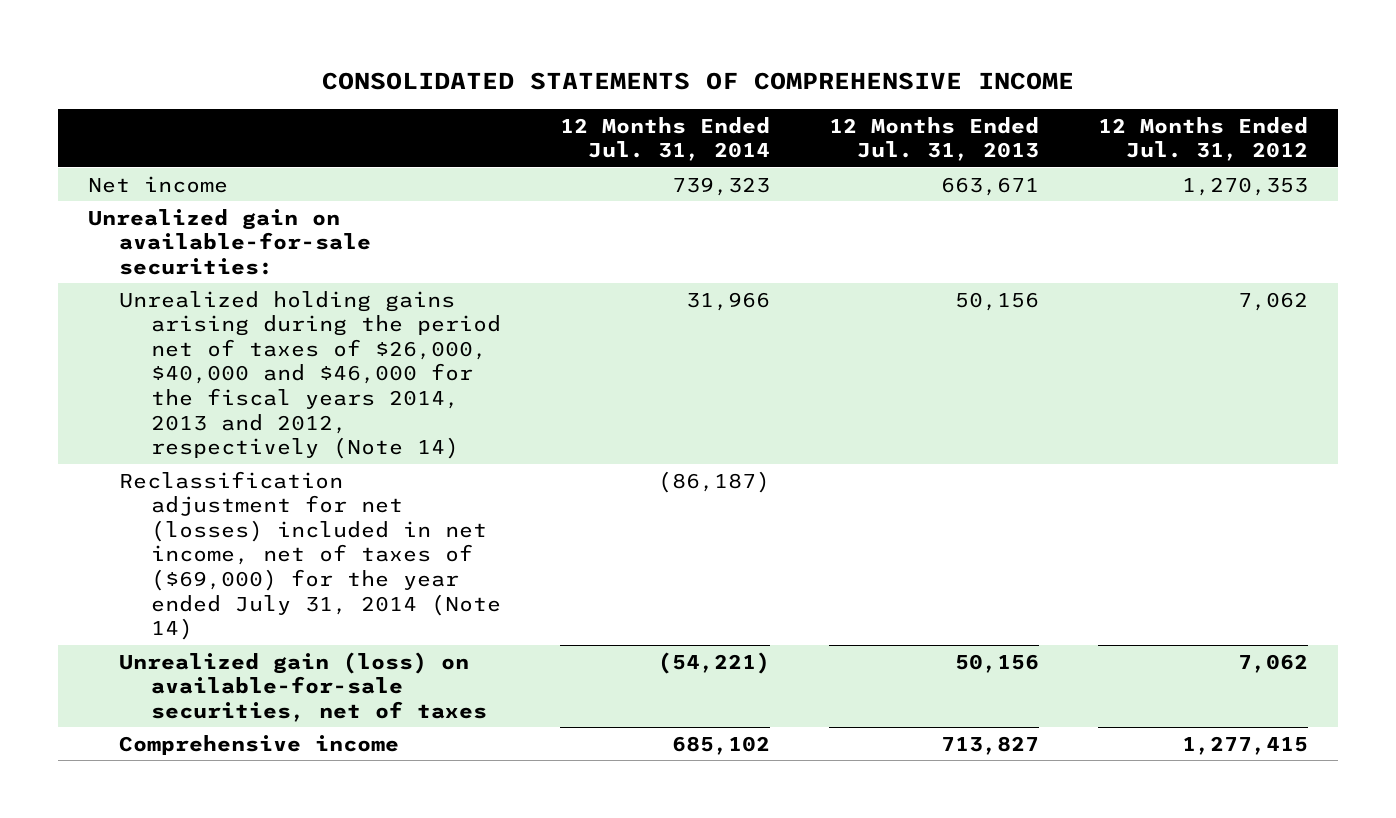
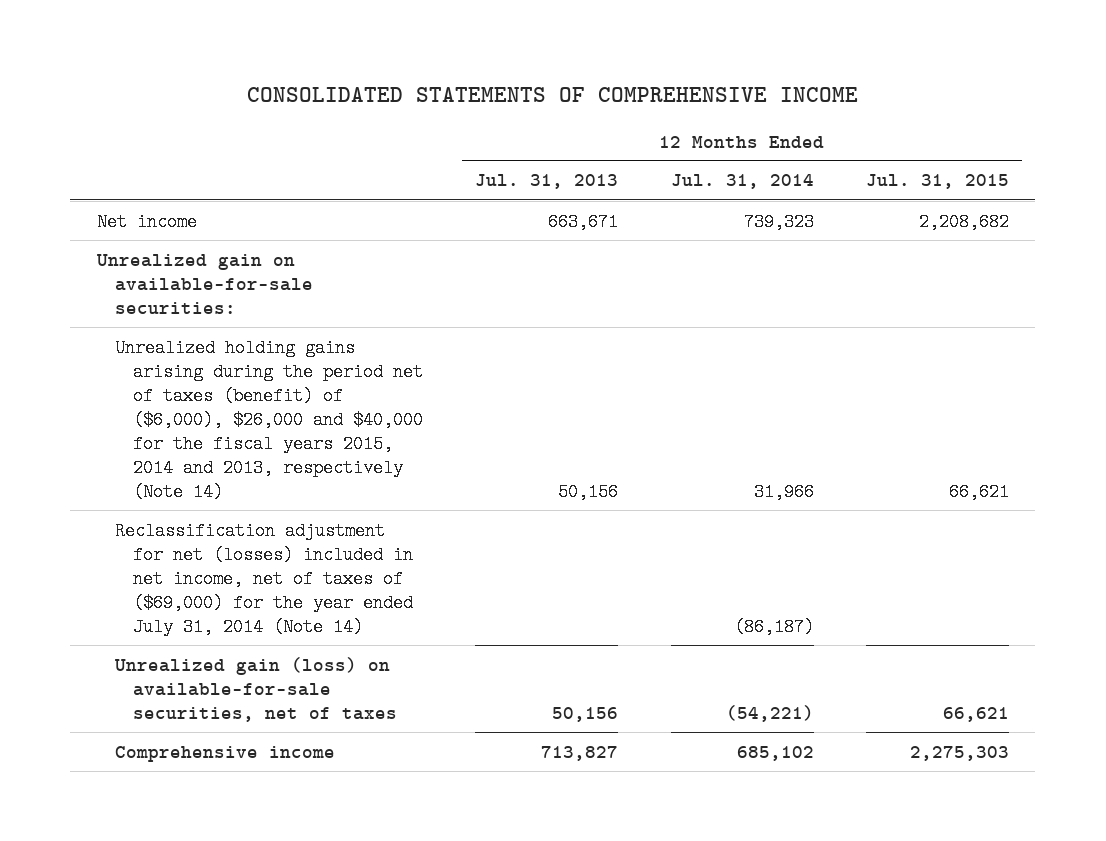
- | 12 Months Ended Jul. 31, 2014 | 12 Months Ended Jul. 31, 2013 | 12 Months Ended Jul. 31, 2012
+ | 12 Months Ended Jul. 31, 2013 | 12 Months Ended Jul. 31, 2014 | 12 Months Ended Jul. 31, 2015
- Unrealized holding gains arising during the period net of taxes of $26,000, $40,000 and $46,000 for the fiscal years 2014, 2013 and 2012, respectively (Note 14) | 31,966 | 50,156 | 7,062
+ Unrealized holding gains arising during the period net of taxes (benefit) of ($6,000), $26,000 and $40,000 for the fiscal years 2015, 2014 and 2013, respectively (Note 14) | 50,156 | 31,966 | 66,621

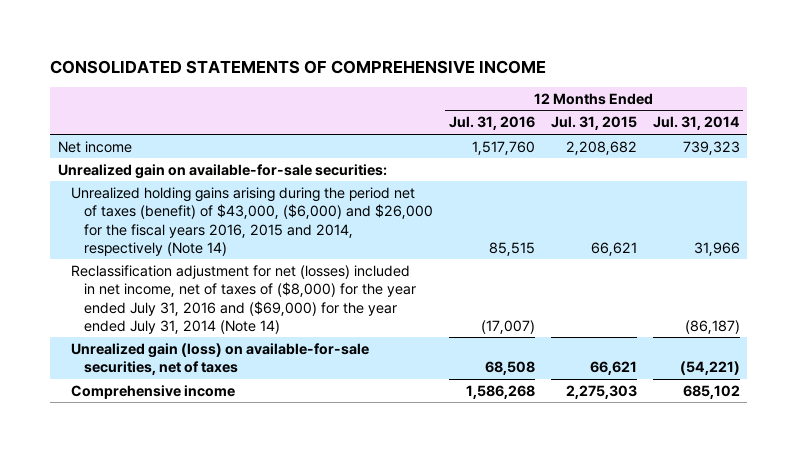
- | 12 Months Ended Jul. 31, 2013 | 12 Months Ended Jul. 31, 2014 | 12 Months Ended Jul. 31, 2015
+ | 12 Months Ended Jul. 31, 2016 | 12 Months Ended Jul. 31, 2015 | 12 Months Ended Jul. 31, 2014
- Unrealized holding gains arising during the period net of taxes (benefit) of ($6,000), $26,000 and $40,000 for the fiscal years 2015, 2014 and 2013, respectively (Note 14) | 50,156 | 31,966 | 66,621
- Reclassification adjustment for net (losses) included in net income, net of taxes of ($69,000) for the year ended July 31, 2014 (Note 14) | | (86,187) |
+ Unrealized holding gains arising during the period net of taxes (benefit) of $43,000, ($6,000) and $26,000 for the fiscal years 2016, 2015 and 2014, respectively (Note 14) | 85,515 | 66,621 | 31,966
+ Reclassification adjustment for net (losses) included in net income, net of taxes of ($8,000) for the year ended July 31, 2016 and ($69,000) for the year ended July 31, 2014 (Note 14) | (17,007) | | (86,187)

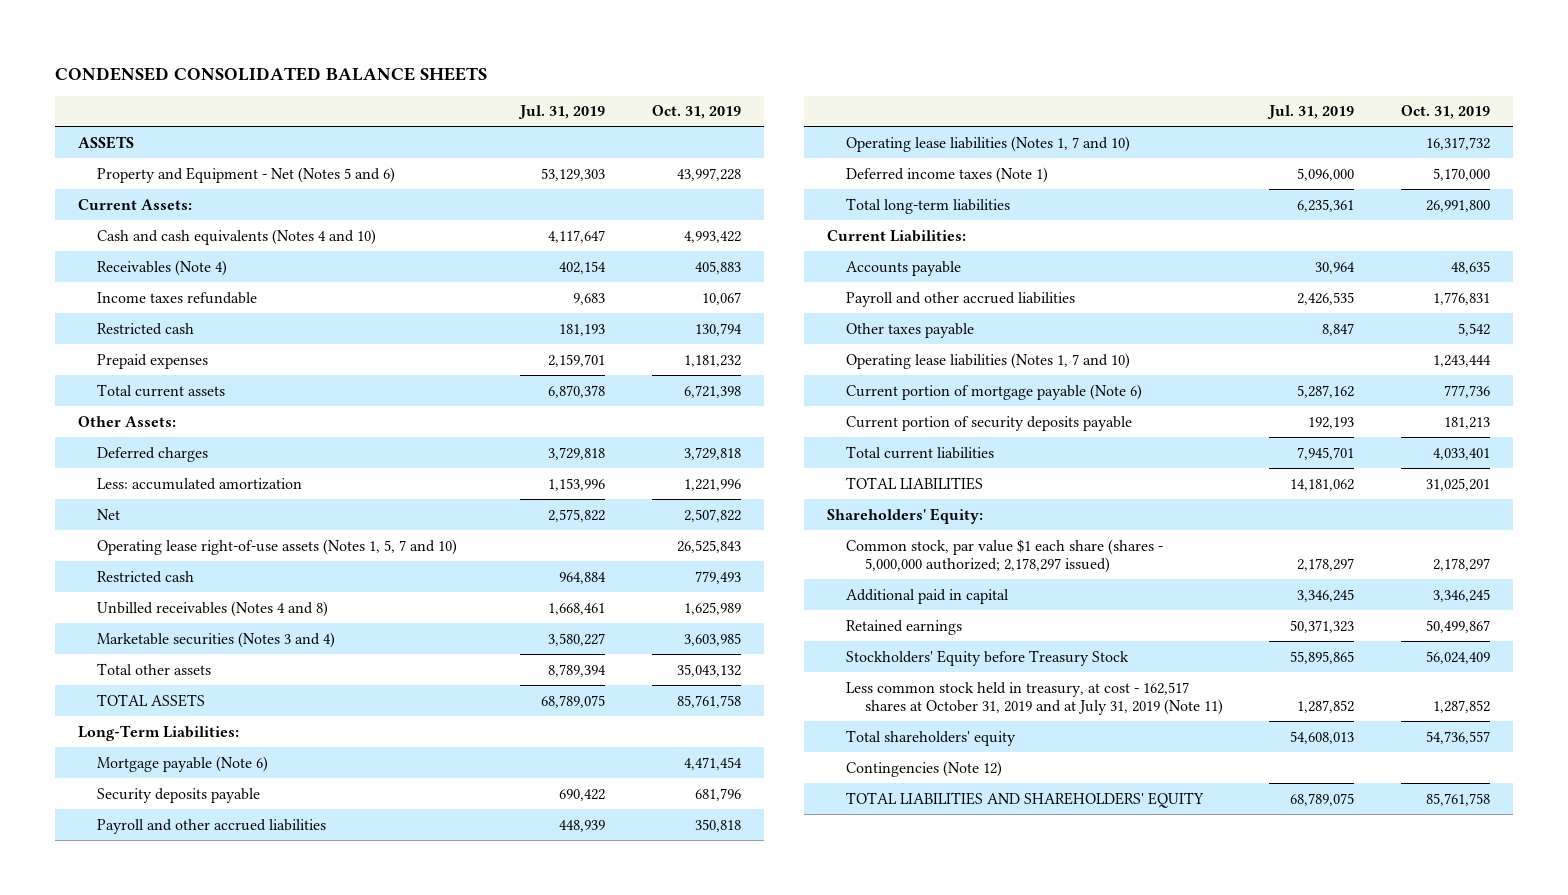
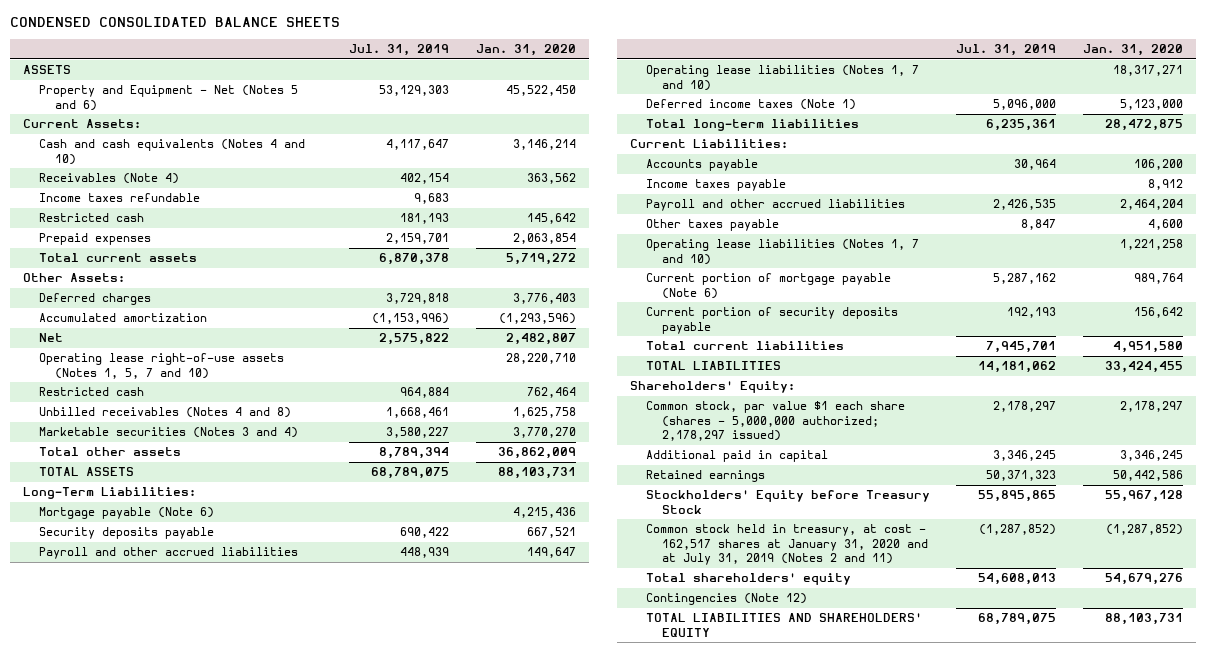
- | Jul. 31, 2019 | Oct. 31, 2019
+ | Jul. 31, 2019 | Jan. 31, 2020
- Less: accumulated amortization | 1,153,996 | 1,221,996
+ Accumulated amortization | (1,153,996) | (1,293,596)
+ Income taxes payable | | 8,912
- Less common stock held in treasury, at cost - 162,517 shares at October 31, 2019 and at July 31, 2019 (Note 11) | 1,287,852 | 1,287,852
+ Common stock held in treasury, at cost - 162,517 shares at January 31, 2020 and at July 31, 2019 (Notes 2 and 11) | (1,287,852) | (1,287,852)

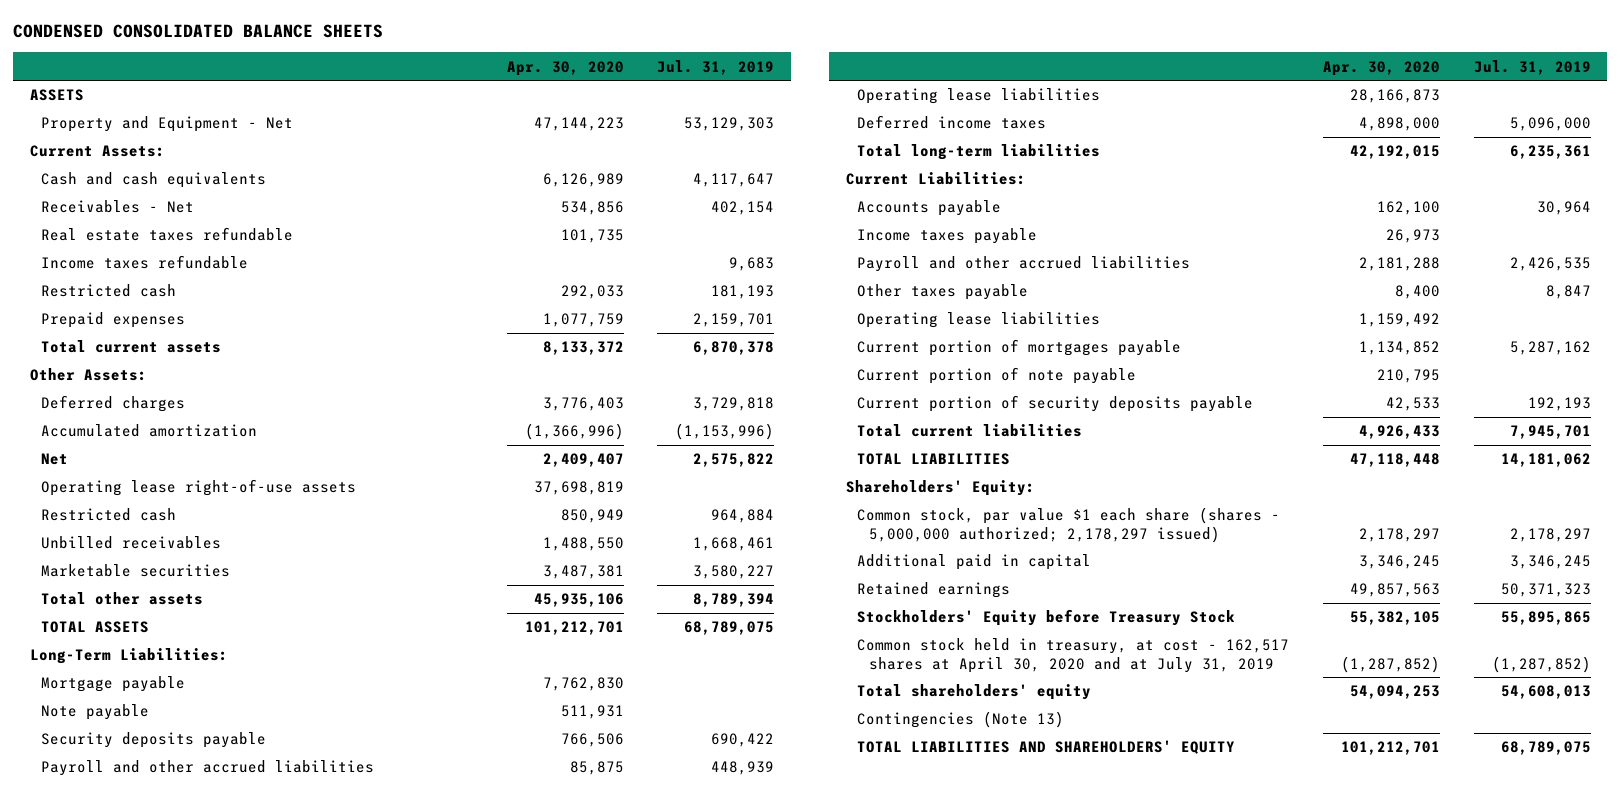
- | Jul. 31, 2019 | Jan. 31, 2020
+ | Apr. 30, 2020 | Jul. 31, 2019
- Property and Equipment - Net (Notes 5 and 6) | 53,129,303 | 45,522,450
+ Property and Equipment - Net | 47,144,223 | 53,129,303
- Cash and cash equivalents (Notes 4 and 10) | 4,117,647 | 3,146,214
- Receivables (Note 4) | 402,154 | 363,562
+ Cash and cash equivalents | 6,126,989 | 4,117,647
+ Receivables - Net | 534,856 | 402,154
+ Real estate taxes refundable | 101,735 |
- Operating lease right-of-use assets (Notes 1, 5, 7 and 10) | | 28,220,710
+ Operating lease right-of-use assets | 37,698,819 |
- Unbilled receivables (Notes 4 and 8) | 1,668,461 | 1,625,758
- Marketable securities (Notes 3 and 4) | 3,580,227 | 3,770,270
+ Unbilled receivables | 1,488,550 | 1,668,461
+ Marketable securities | 3,487,381 | 3,580,227
- Mortgage payable (Note 6) | | 4,215,436
+ Mortgage payable | 7,762,830 |
+ Note payable | 511,931 |
- Operating lease liabilities (Notes 1, 7 and 10) | | 18,317,271
- Deferred income taxes (Note 1) | 5,096,000 | 5,123,000
+ Operating lease liabilities | 28,166,873 |
+ Deferred income taxes | 4,898,000 | 5,096,000
- Operating lease liabilities (Notes 1, 7 and 10) | | 1,221,258
- Current portion of mortgage payable (Note 6) | 5,287,162 | 989,764
+ Operating lease liabilities | 1,159,492 |
+ Current portion of mortgages payable | 1,134,852 | 5,287,162
+ Current portion of note payable | 210,795 |
- Common stock held in treasury, at cost - 162,517 shares at January 31, 2020 and at July 31, 2019 (Notes 2 and 11) | (1,287,852) | (1,287,852)
+ Common stock held in treasury, at cost - 162,517 shares at April 30, 2020 and at July 31, 2019 | (1,287,852) | (1,287,852)
- Contingencies (Note 12)
+ Contingencies (Note 13)

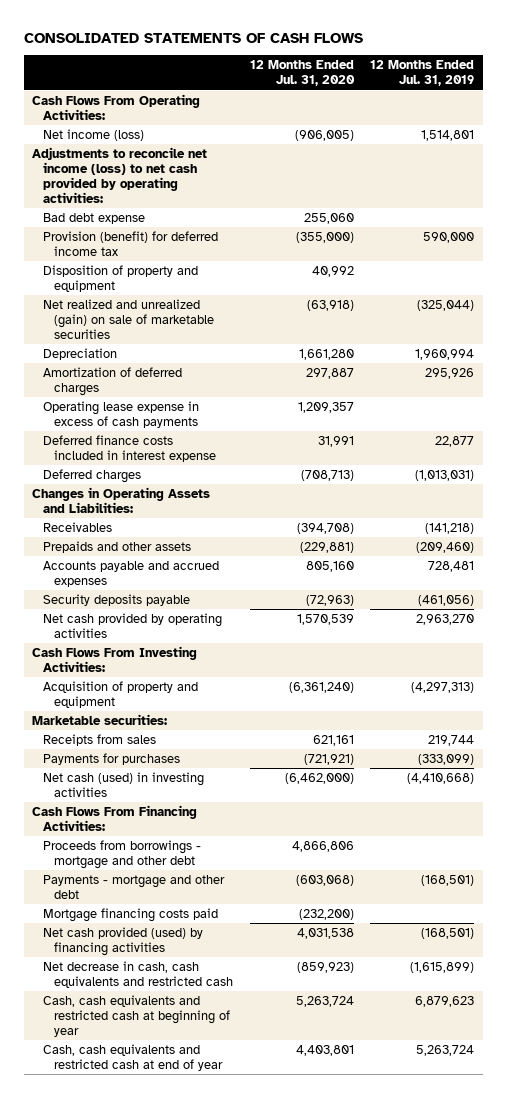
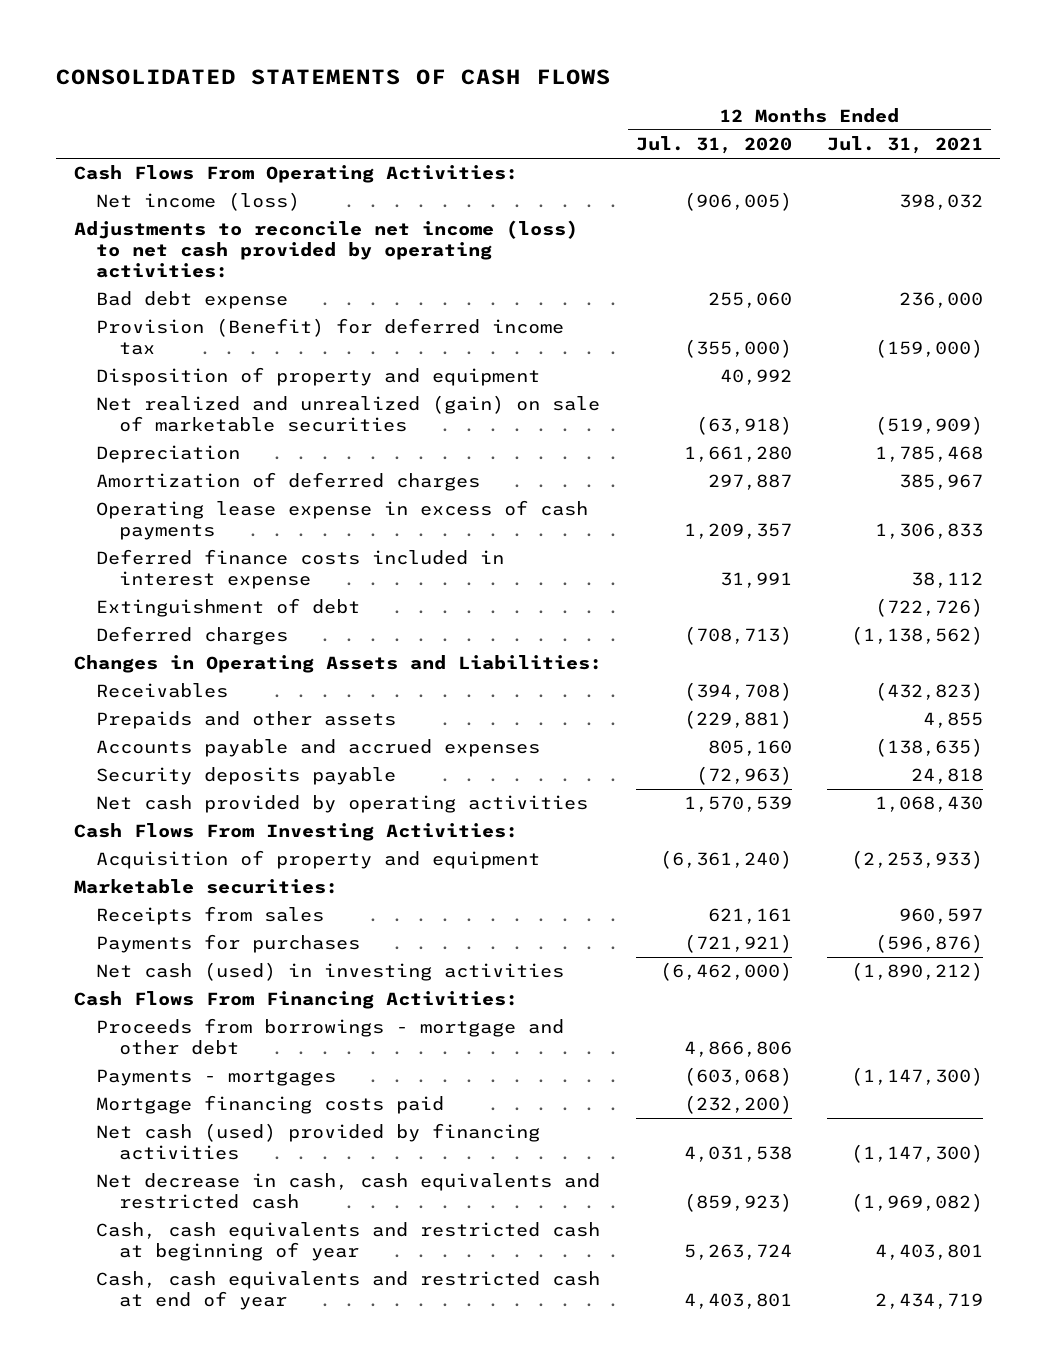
- | 12 Months Ended Jul. 31, 2020 | 12 Months Ended Jul. 31, 2019
+ | 12 Months Ended Jul. 31, 2020 | 12 Months Ended Jul. 31, 2021
- Provision (benefit) for deferred income tax | (355,000) | 590,000
+ Provision (Benefit) for deferred income tax | (355,000) | (159,000)
+ Extinguishment of debt | | (722,726)
- Payments - mortgage and other debt | (603,068) | (168,501)
+ Payments - mortgages | (603,068) | (1,147,300)
- Net cash provided (used) by financing activities | 4,031,538 | (168,501)
+ Net cash (used) provided by financing activities | 4,031,538 | (1,147,300)

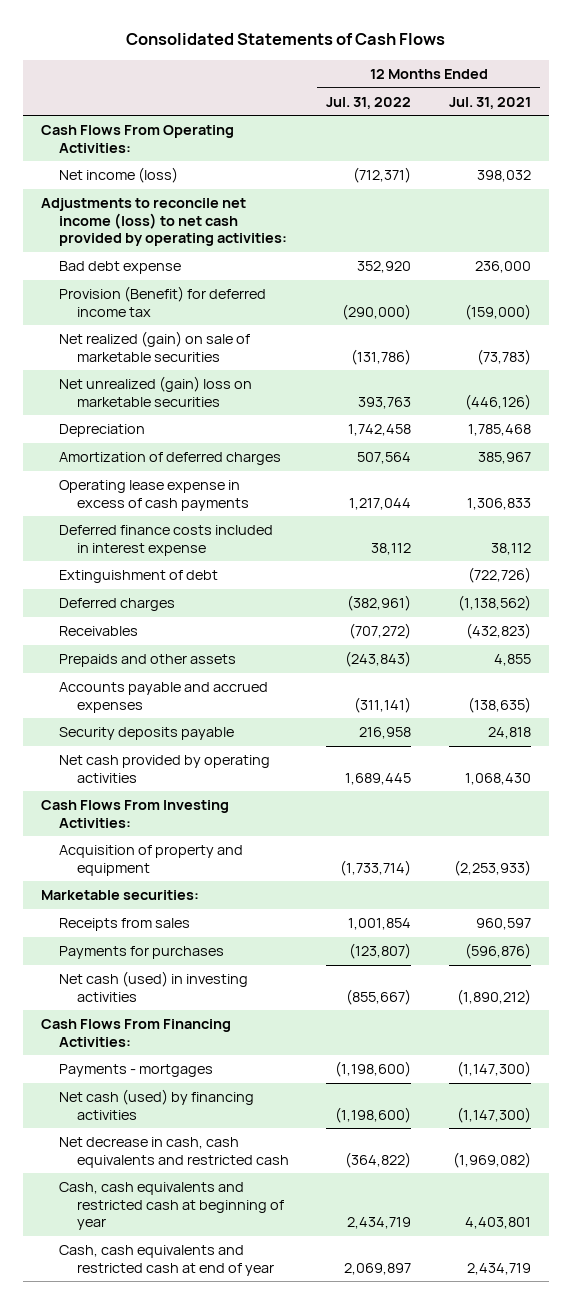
- CONSOLIDATED STATEMENTS OF CASH FLOWS
+ Consolidated Statements of Cash Flows
- | 12 Months Ended Jul. 31, 2020 | 12 Months Ended Jul. 31, 2021
+ | 12 Months Ended Jul. 31, 2022 | 12 Months Ended Jul. 31, 2021
- Disposition of property and equipment | 40,992 |
- Net realized and unrealized (gain) on sale of marketable securities | (63,918) | (519,909)
+ Net realized (gain) on sale of marketable securities | (131,786) | (73,783)
+ Net unrealized (gain) loss on marketable securities | 393,763 | (446,126)
- Changes in Operating Assets and Liabilities:
- Proceeds from borrowings - mortgage and other debt | 4,866,806 |
- Mortgage financing costs paid | (232,200) |
- Net cash (used) provided by financing activities | 4,031,538 | (1,147,300)
+ Net cash (used) by financing activities | (1,198,600) | (1,147,300)

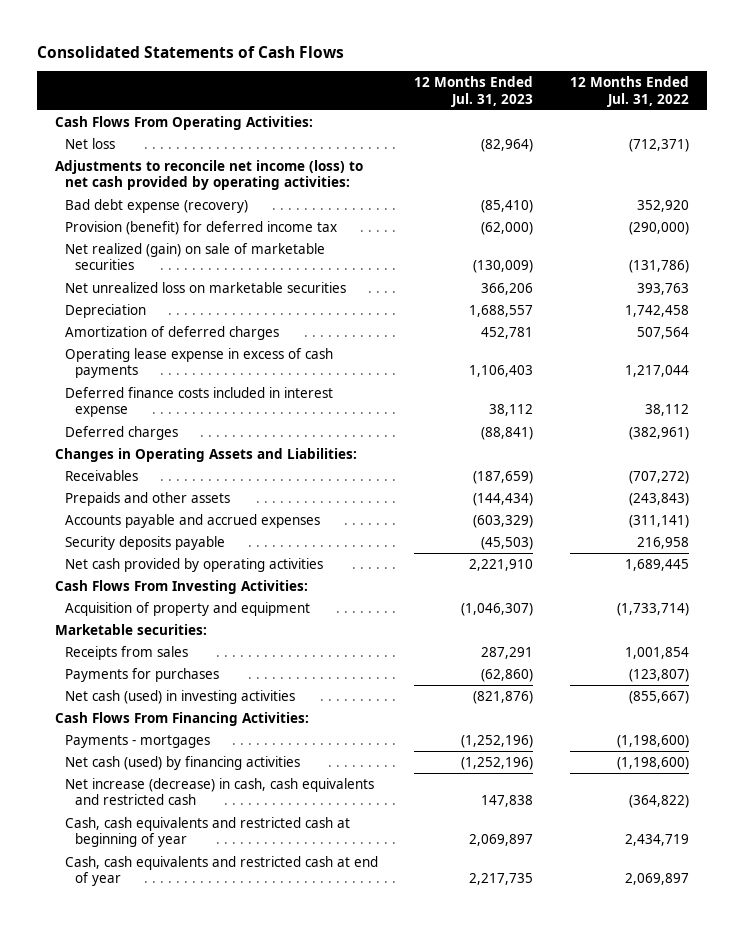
- | 12 Months Ended Jul. 31, 2022 | 12 Months Ended Jul. 31, 2021
+ | 12 Months Ended Jul. 31, 2023 | 12 Months Ended Jul. 31, 2022
- Net income (loss) | (712,371) | 398,032
+ Net loss | (82,964) | (712,371)
- Bad debt expense | 352,920 | 236,000
- Provision (Benefit) for deferred income tax | (290,000) | (159,000)
+ Bad debt expense (recovery) | (85,410) | 352,920
+ Provision (benefit) for deferred income tax | (62,000) | (290,000)
- Net unrealized (gain) loss on marketable securities | 393,763 | (446,126)
+ Net unrealized loss on marketable securities | 366,206 | 393,763
- Extinguishment of debt | | (722,726)
+ Changes in Operating Assets and Liabilities:
- Net decrease in cash, cash equivalents and restricted cash | (364,822) | (1,969,082)
+ Net increase (decrease) in cash, cash equivalents and restricted cash | 147,838 | (364,822)

